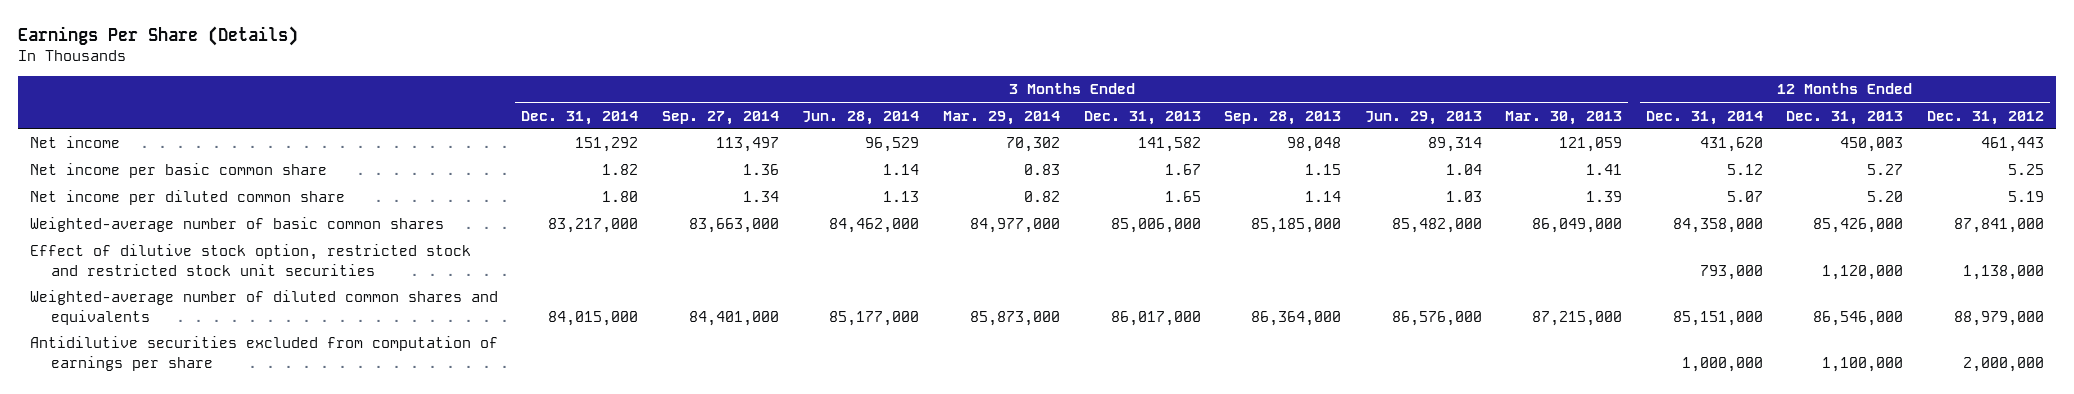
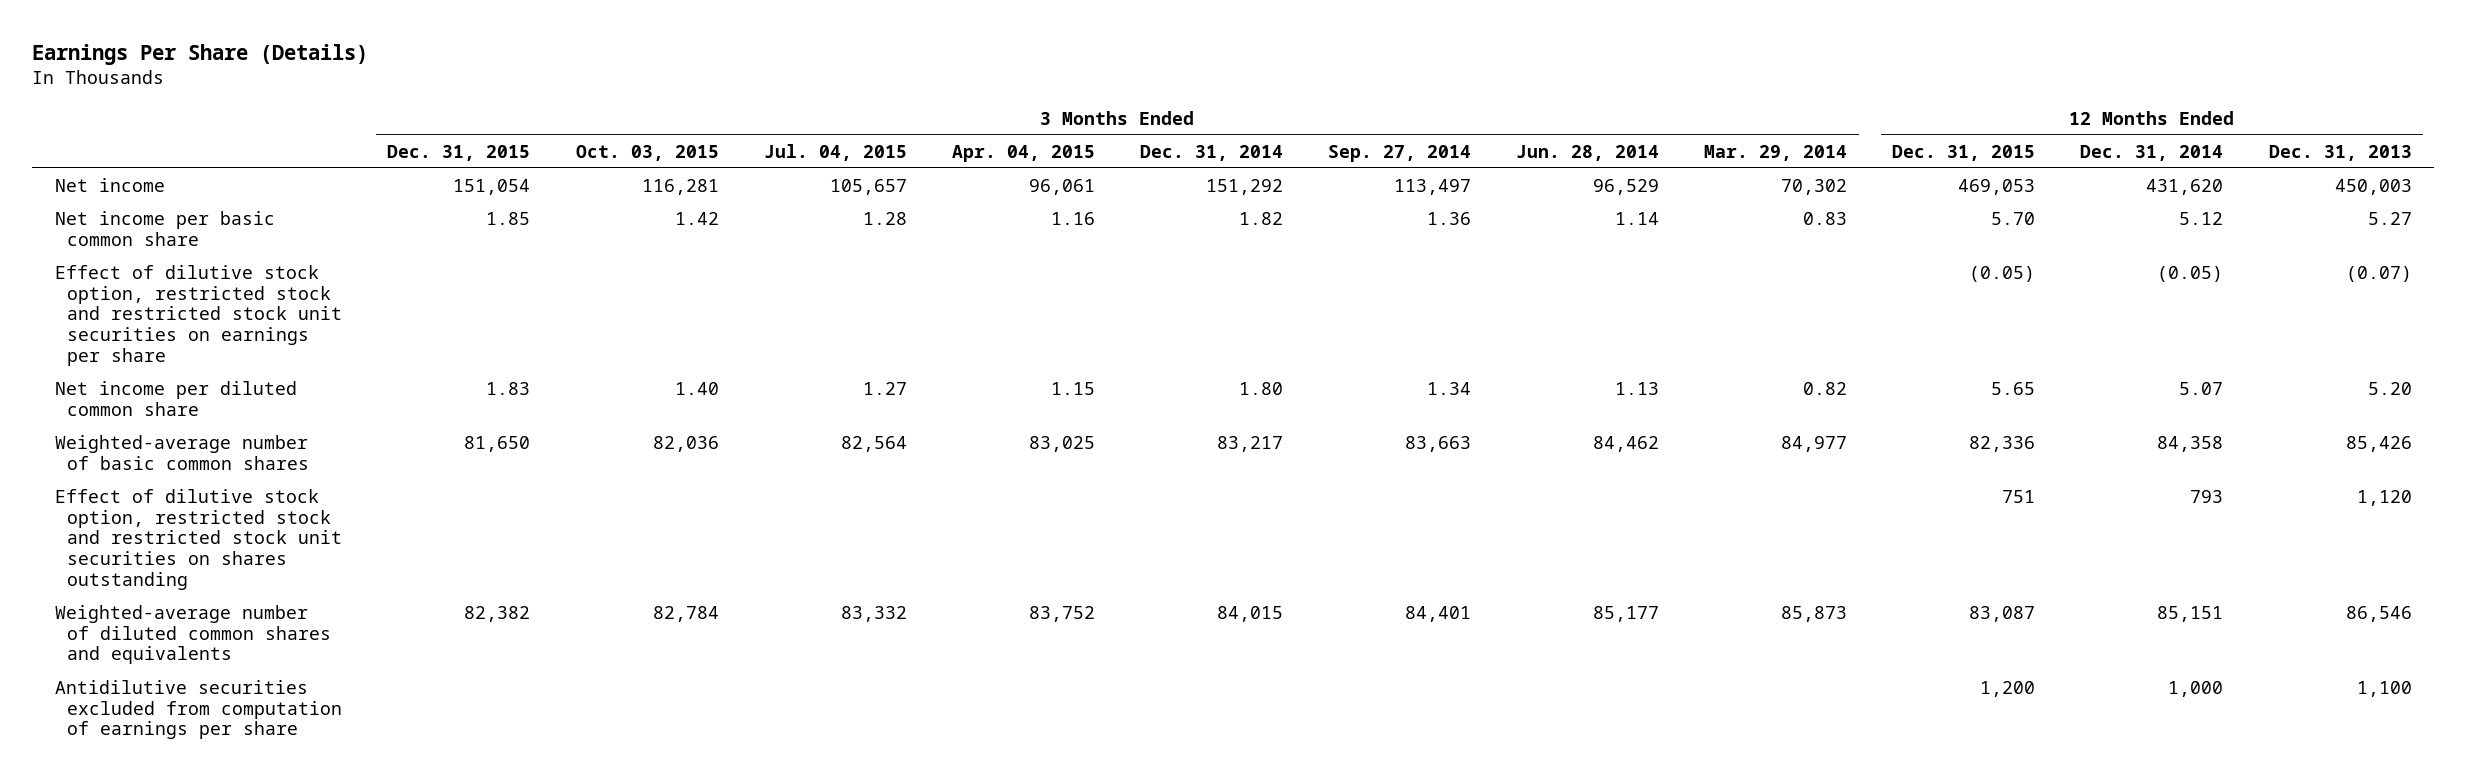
- | 3 Months Ended Dec. 31, 2014 | 3 Months Ended Sep. 27, 2014 | 3 Months Ended Jun. 28, 2014 | 3 Months Ended Mar. 29, 2014 | 3 Months Ended Dec. 31, 2013 | 3 Months Ended Sep. 28, 2013 | 3 Months Ended Jun. 29, 2013 | 3 Months Ended Mar. 30, 2013 | 12 Months Ended Dec. 31, 2014 | 12 Months Ended Dec. 31, 2013 | 12 Months Ended Dec. 31, 2012
+ | 3 Months Ended Dec. 31, 2015 | 3 Months Ended Oct. 03, 2015 | 3 Months Ended Jul. 04, 2015 | 3 Months Ended Apr. 04, 2015 | 3 Months Ended Dec. 31, 2014 | 3 Months Ended Sep. 27, 2014 | 3 Months Ended Jun. 28, 2014 | 3 Months Ended Mar. 29, 2014 | 12 Months Ended Dec. 31, 2015 | 12 Months Ended Dec. 31, 2014 | 12 Months Ended Dec. 31, 2013
+ Effect of dilutive stock option, restricted stock and restricted stock unit securities on earnings per share | | | | | | | | | (0.05) | (0.05) | (0.07)
- Weighted-average number of basic common shares | 83,217,000 | 83,663,000 | 84,462,000 | 84,977,000 | 85,006,000 | 85,185,000 | 85,482,000 | 86,049,000 | 84,358,000 | 85,426,000 | 87,841,000
- Effect of dilutive stock option, restricted stock and restricted stock unit securities | | | | | | | | | 793,000 | 1,120,000 | 1,138,000
- Weighted-average number of diluted common shares and equivalents | 84,015,000 | 84,401,000 | 85,177,000 | 85,873,000 | 86,017,000 | 86,364,000 | 86,576,000 | 87,215,000 | 85,151,000 | 86,546,000 | 88,979,000
- Antidilutive securities excluded from computation of earnings per share | | | | | | | | | 1,000,000 | 1,100,000 | 2,000,000
+ Weighted-average number of basic common shares | 81,650 | 82,036 | 82,564 | 83,025 | 83,217 | 83,663 | 84,462 | 84,977 | 82,336 | 84,358 | 85,426
+ Effect of dilutive stock option, restricted stock and restricted stock unit securities on shares outstanding | | | | | | | | | 751 | 793 | 1,120
+ Weighted-average number of diluted common shares and equivalents | 82,382 | 82,784 | 83,332 | 83,752 | 84,015 | 84,401 | 85,177 | 85,873 | 83,087 | 85,151 | 86,546
+ Antidilutive securities excluded from computation of earnings per share | | | | | | | | | 1,200 | 1,000 | 1,100

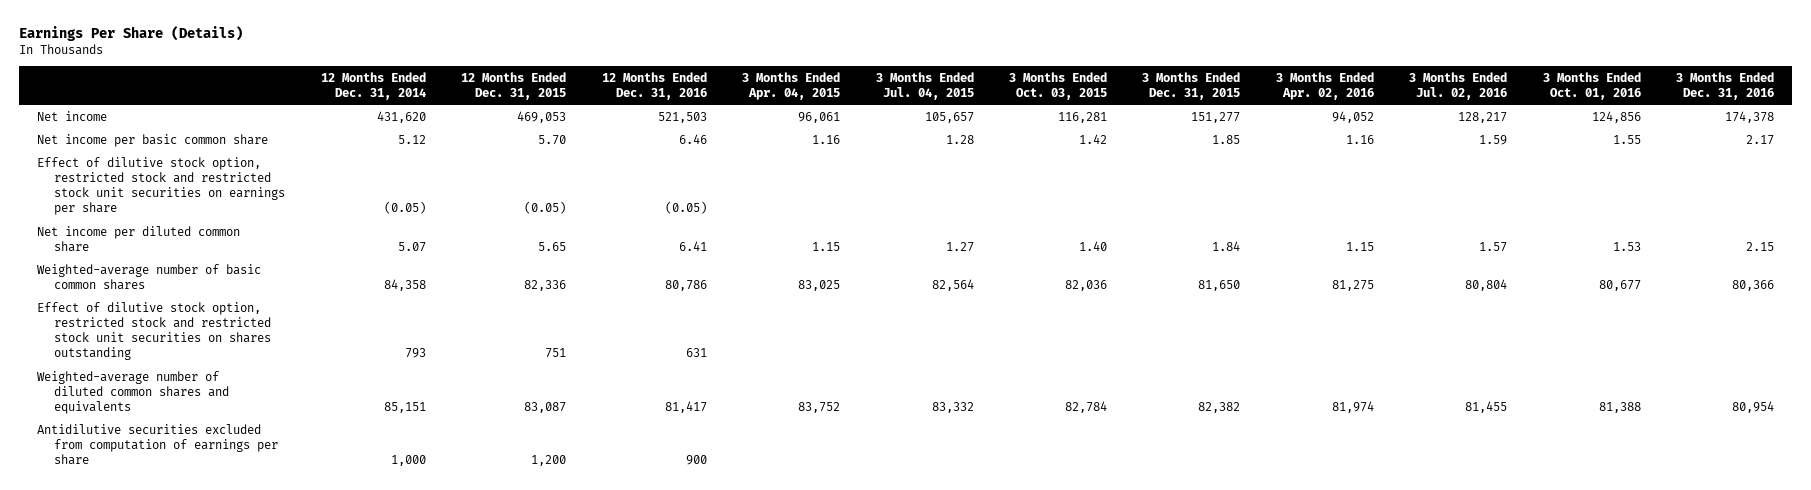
- | 3 Months Ended Dec. 31, 2015 | 3 Months Ended Oct. 03, 2015 | 3 Months Ended Jul. 04, 2015 | 3 Months Ended Apr. 04, 2015 | 3 Months Ended Dec. 31, 2014 | 3 Months Ended Sep. 27, 2014 | 3 Months Ended Jun. 28, 2014 | 3 Months Ended Mar. 29, 2014 | 12 Months Ended Dec. 31, 2015 | 12 Months Ended Dec. 31, 2014 | 12 Months Ended Dec. 31, 2013
+ | 12 Months Ended Dec. 31, 2014 | 12 Months Ended Dec. 31, 2015 | 12 Months Ended Dec. 31, 2016 | 3 Months Ended Apr. 04, 2015 | 3 Months Ended Jul. 04, 2015 | 3 Months Ended Oct. 03, 2015 | 3 Months Ended Dec. 31, 2015 | 3 Months Ended Apr. 02, 2016 | 3 Months Ended Jul. 02, 2016 | 3 Months Ended Oct. 01, 2016 | 3 Months Ended Dec. 31, 2016
- Net income | 151,054 | 116,281 | 105,657 | 96,061 | 151,292 | 113,497 | 96,529 | 70,302 | 469,053 | 431,620 | 450,003
+ Net income | 431,620 | 469,053 | 521,503 | 96,061 | 105,657 | 116,281 | 151,277 | 94,052 | 128,217 | 124,856 | 174,378
- Net income per diluted common share | 1.83 | 1.40 | 1.27 | 1.15 | 1.80 | 1.34 | 1.13 | 0.82 | 5.65 | 5.07 | 5.20
+ Net income per diluted common share | 5.07 | 5.65 | 6.41 | 1.15 | 1.27 | 1.40 | 1.84 | 1.15 | 1.57 | 1.53 | 2.15

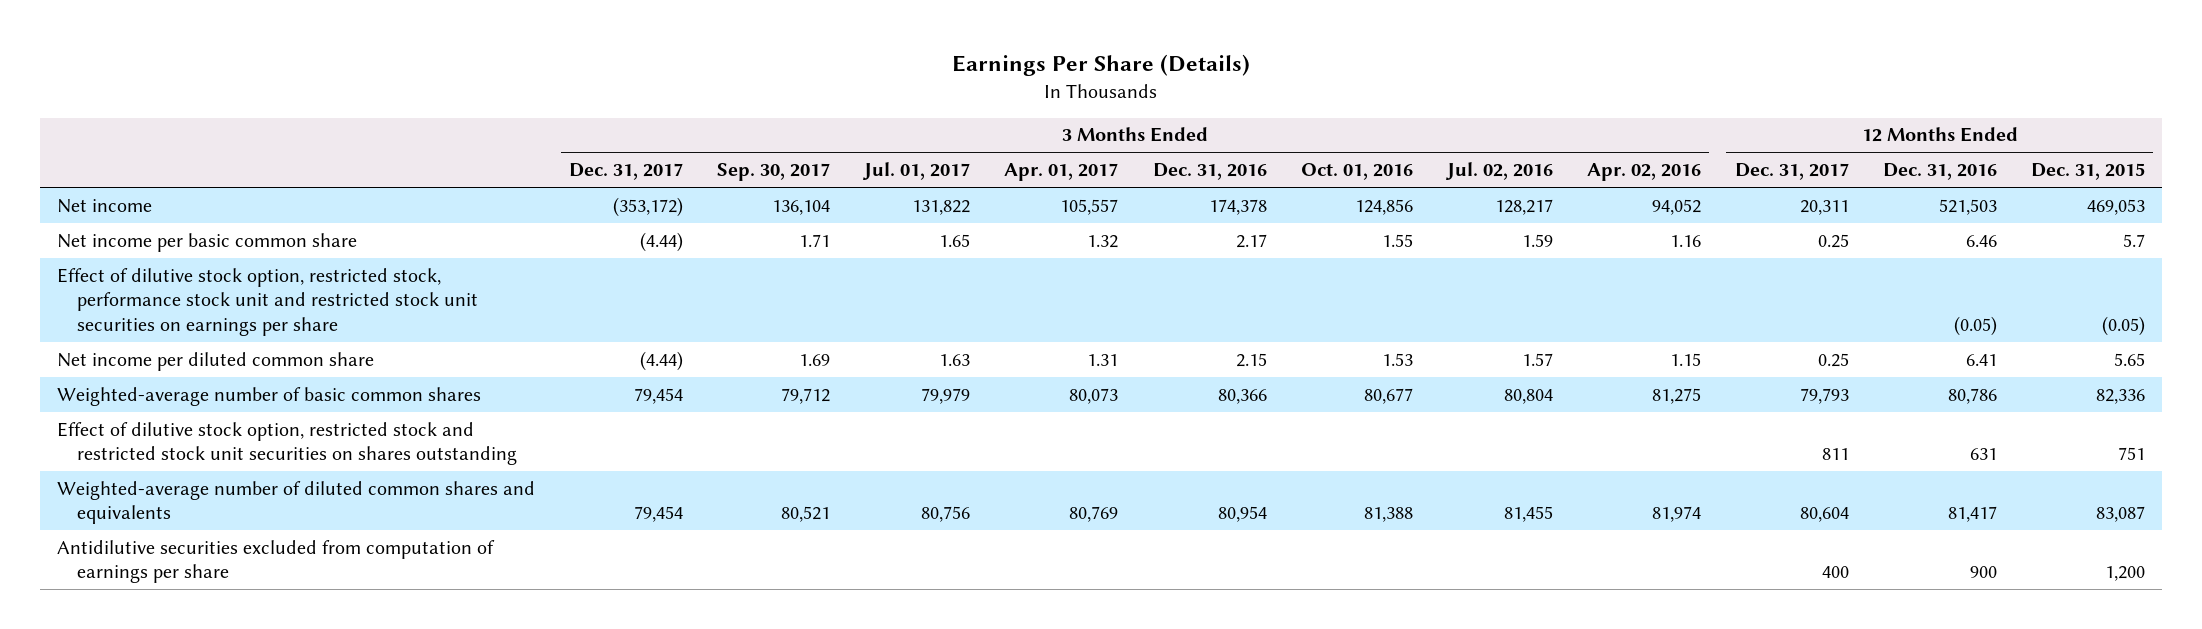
- | 12 Months Ended Dec. 31, 2014 | 12 Months Ended Dec. 31, 2015 | 12 Months Ended Dec. 31, 2016 | 3 Months Ended Apr. 04, 2015 | 3 Months Ended Jul. 04, 2015 | 3 Months Ended Oct. 03, 2015 | 3 Months Ended Dec. 31, 2015 | 3 Months Ended Apr. 02, 2016 | 3 Months Ended Jul. 02, 2016 | 3 Months Ended Oct. 01, 2016 | 3 Months Ended Dec. 31, 2016
+ | 3 Months Ended Dec. 31, 2017 | 3 Months Ended Sep. 30, 2017 | 3 Months Ended Jul. 01, 2017 | 3 Months Ended Apr. 01, 2017 | 3 Months Ended Dec. 31, 2016 | 3 Months Ended Oct. 01, 2016 | 3 Months Ended Jul. 02, 2016 | 3 Months Ended Apr. 02, 2016 | 12 Months Ended Dec. 31, 2017 | 12 Months Ended Dec. 31, 2016 | 12 Months Ended Dec. 31, 2015
- Net income per basic common share | 5.12 | 5.70 | 6.46 | 1.16 | 1.28 | 1.42 | 1.85 | 1.16 | 1.59 | 1.55 | 2.17
- Effect of dilutive stock option, restricted stock and restricted stock unit securities on earnings per share | (0.05) | (0.05) | (0.05) | | | | | | | |
+ Net income per basic common share | (4.44) | 1.71 | 1.65 | 1.32 | 2.17 | 1.55 | 1.59 | 1.16 | 0.25 | 6.46 | 5.7
+ Effect of dilutive stock option, restricted stock, performance stock unit and restricted stock unit securities on earnings per share | | | | | | | | | | (0.05) | (0.05)

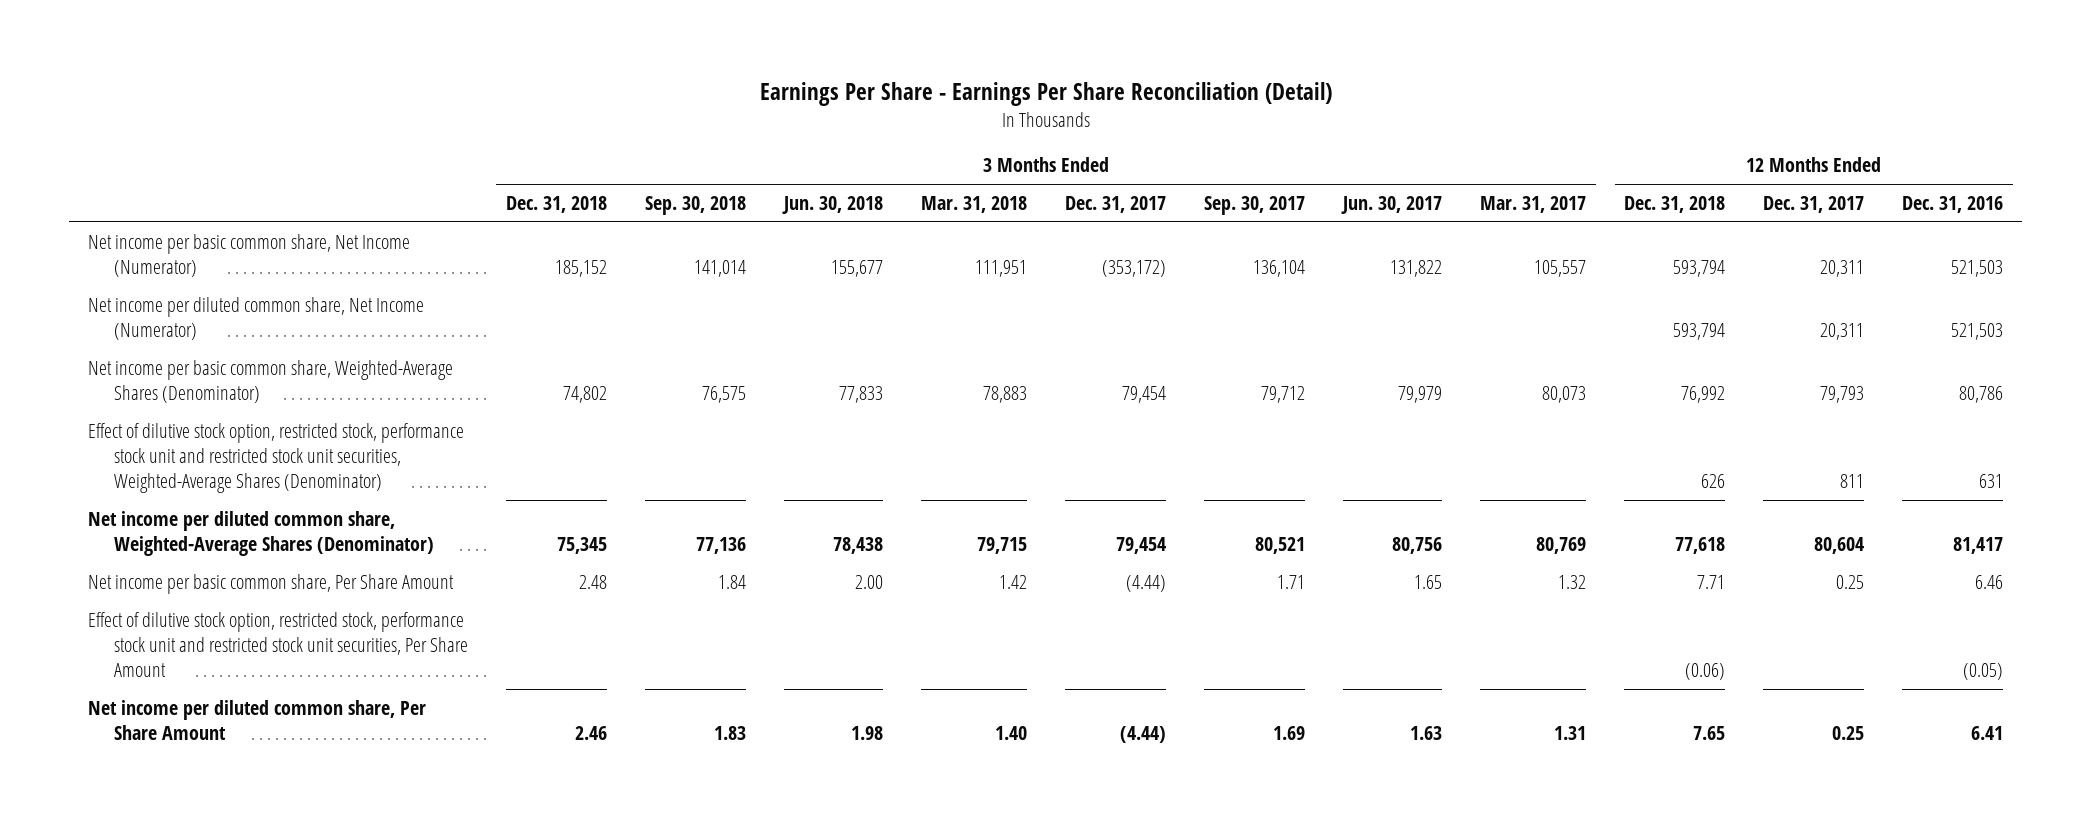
- Earnings Per Share (Details)
+ Earnings Per Share - Earnings Per Share Reconciliation (Detail)
- | 3 Months Ended Dec. 31, 2017 | 3 Months Ended Sep. 30, 2017 | 3 Months Ended Jul. 01, 2017 | 3 Months Ended Apr. 01, 2017 | 3 Months Ended Dec. 31, 2016 | 3 Months Ended Oct. 01, 2016 | 3 Months Ended Jul. 02, 2016 | 3 Months Ended Apr. 02, 2016 | 12 Months Ended Dec. 31, 2017 | 12 Months Ended Dec. 31, 2016 | 12 Months Ended Dec. 31, 2015
+ | 3 Months Ended Dec. 31, 2018 | 3 Months Ended Sep. 30, 2018 | 3 Months Ended Jun. 30, 2018 | 3 Months Ended Mar. 31, 2018 | 3 Months Ended Dec. 31, 2017 | 3 Months Ended Sep. 30, 2017 | 3 Months Ended Jun. 30, 2017 | 3 Months Ended Mar. 31, 2017 | 12 Months Ended Dec. 31, 2018 | 12 Months Ended Dec. 31, 2017 | 12 Months Ended Dec. 31, 2016
- Net income | (353,172) | 136,104 | 131,822 | 105,557 | 174,378 | 124,856 | 128,217 | 94,052 | 20,311 | 521,503 | 469,053
- Net income per basic common share | (4.44) | 1.71 | 1.65 | 1.32 | 2.17 | 1.55 | 1.59 | 1.16 | 0.25 | 6.46 | 5.7
- Effect of dilutive stock option, restricted stock, performance stock unit and restricted stock unit securities on earnings per share | | | | | | | | | | (0.05) | (0.05)
- Net income per diluted common share | (4.44) | 1.69 | 1.63 | 1.31 | 2.15 | 1.53 | 1.57 | 1.15 | 0.25 | 6.41 | 5.65
- Weighted-average number of basic common shares | 79,454 | 79,712 | 79,979 | 80,073 | 80,366 | 80,677 | 80,804 | 81,275 | 79,793 | 80,786 | 82,336
- Effect of dilutive stock option, restricted stock and restricted stock unit securities on shares outstanding | | | | | | | | | 811 | 631 | 751
- Weighted-average number of diluted common shares and equivalents | 79,454 | 80,521 | 80,756 | 80,769 | 80,954 | 81,388 | 81,455 | 81,974 | 80,604 | 81,417 | 83,087
- Antidilutive securities excluded from computation of earnings per share | | | | | | | | | 400 | 900 | 1,200
+ Net income per basic common share, Net Income (Numerator) | 185,152 | 141,014 | 155,677 | 111,951 | (353,172) | 136,104 | 131,822 | 105,557 | 593,794 | 20,311 | 521,503
+ Net income per diluted common share, Net Income (Numerator) | | | | | | | | | 593,794 | 20,311 | 521,503
+ Net income per basic common share, Weighted-Average Shares (Denominator) | 74,802 | 76,575 | 77,833 | 78,883 | 79,454 | 79,712 | 79,979 | 80,073 | 76,992 | 79,793 | 80,786
+ Effect of dilutive stock option, restricted stock, performance stock unit and restricted stock unit securities, Weighted-Average Shares (Denominator) | | | | | | | | | 626 | 811 | 631
+ Net income per diluted common share, Weighted-Average Shares (Denominator) | 75,345 | 77,136 | 78,438 | 79,715 | 79,454 | 80,521 | 80,756 | 80,769 | 77,618 | 80,604 | 81,417
+ Net income per basic common share, Per Share Amount | 2.48 | 1.84 | 2.00 | 1.42 | (4.44) | 1.71 | 1.65 | 1.32 | 7.71 | 0.25 | 6.46
+ Effect of dilutive stock option, restricted stock, performance stock unit and restricted stock unit securities, Per Share Amount | | | | | | | | | (0.06) | | (0.05)
+ Net income per diluted common share, Per Share Amount | 2.46 | 1.83 | 1.98 | 1.40 | (4.44) | 1.69 | 1.63 | 1.31 | 7.65 | 0.25 | 6.41

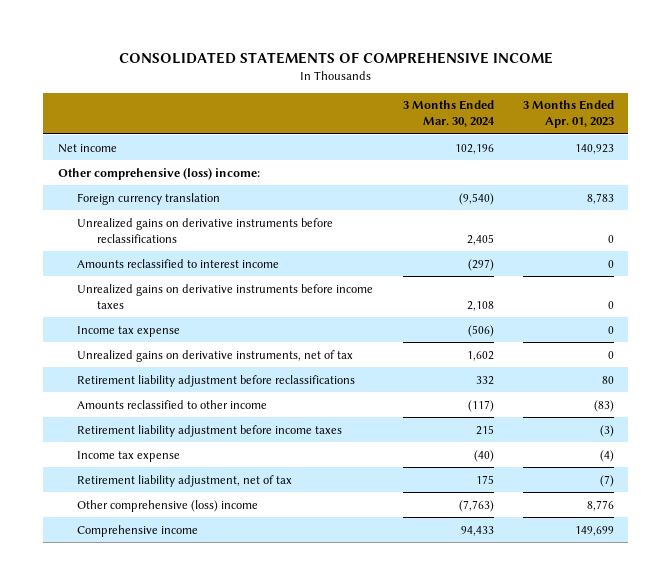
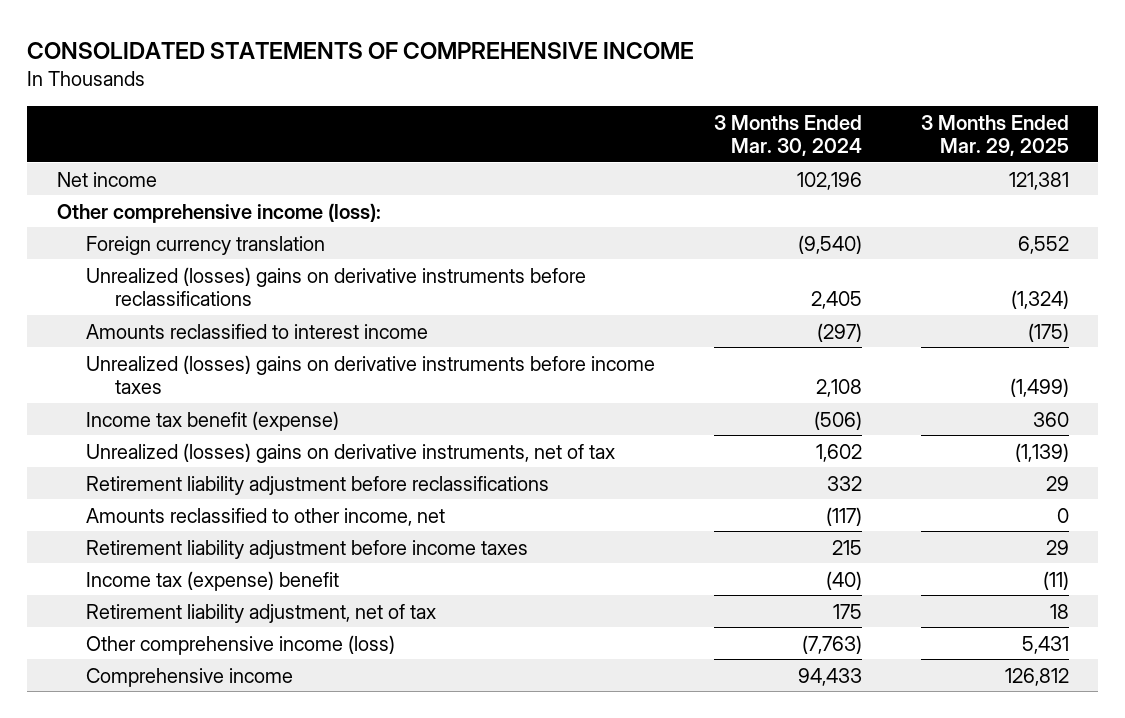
- | 3 Months Ended Mar. 30, 2024 | 3 Months Ended Apr. 01, 2023
+ | 3 Months Ended Mar. 30, 2024 | 3 Months Ended Mar. 29, 2025
- Other comprehensive (loss) income:
+ Other comprehensive income (loss):
- Unrealized gains on derivative instruments before reclassifications | 2,405 | 0
+ Unrealized (losses) gains on derivative instruments before reclassifications | 2,405 | (1,324)
- Unrealized gains on derivative instruments before income taxes | 2,108 | 0
- Income tax expense | (506) | 0
- Unrealized gains on derivative instruments, net of tax | 1,602 | 0
+ Unrealized (losses) gains on derivative instruments before income taxes | 2,108 | (1,499)
+ Income tax benefit (expense) | (506) | 360
+ Unrealized (losses) gains on derivative instruments, net of tax | 1,602 | (1,139)
- Amounts reclassified to other income | (117) | (83)
+ Amounts reclassified to other income, net | (117) | 0
- Income tax expense | (40) | (4)
+ Income tax (expense) benefit | (40) | (11)
- Other comprehensive (loss) income | (7,763) | 8,776
+ Other comprehensive income (loss) | (7,763) | 5,431

